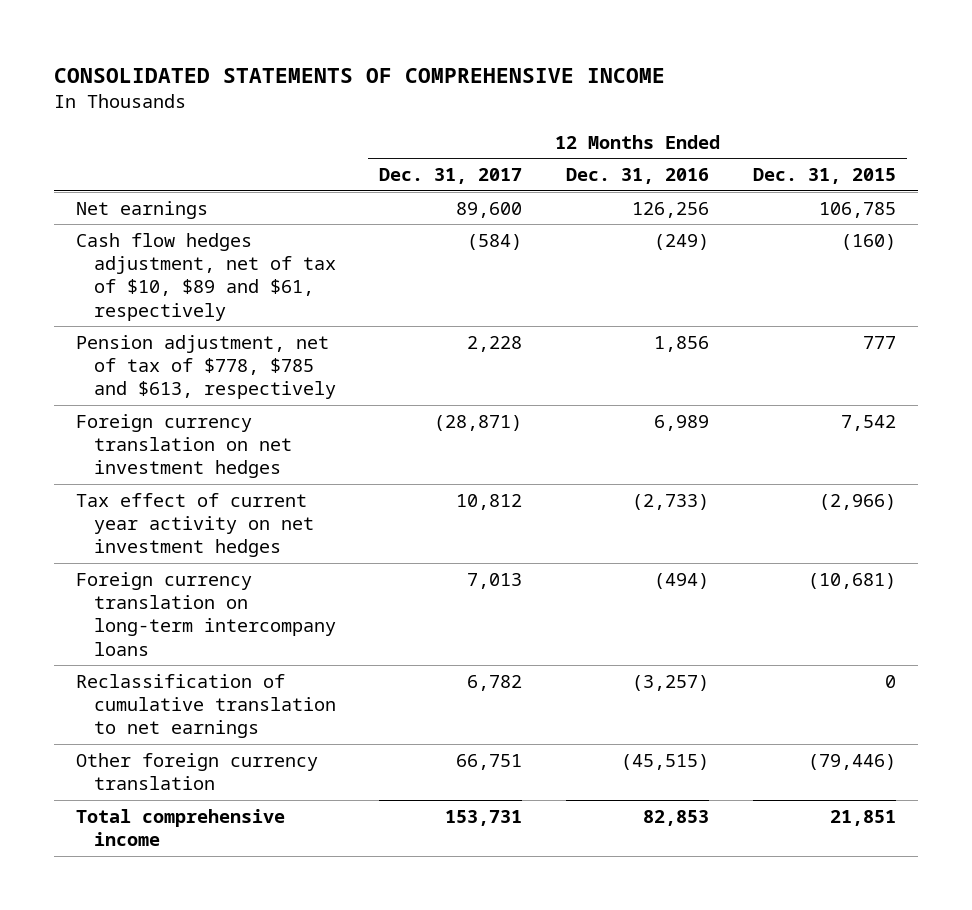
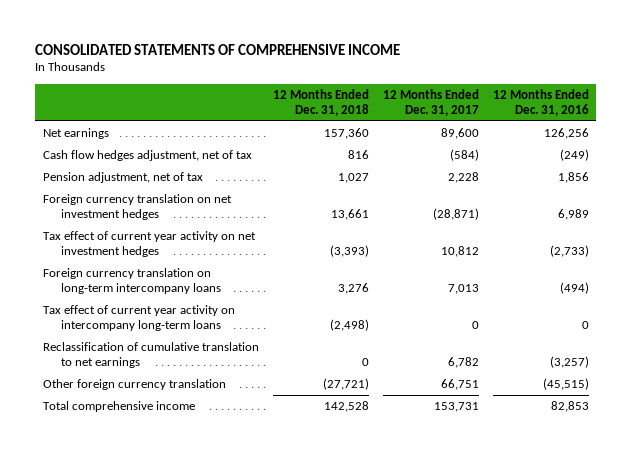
- | 12 Months Ended Dec. 31, 2017 | 12 Months Ended Dec. 31, 2016 | 12 Months Ended Dec. 31, 2015
+ | 12 Months Ended Dec. 31, 2018 | 12 Months Ended Dec. 31, 2017 | 12 Months Ended Dec. 31, 2016
- Cash flow hedges adjustment, net of tax of $10, $89 and $61, respectively | (584) | (249) | (160)
- Pension adjustment, net of tax of $778, $785 and $613, respectively | 2,228 | 1,856 | 777
+ Cash flow hedges adjustment, net of tax | 816 | (584) | (249)
+ Pension adjustment, net of tax | 1,027 | 2,228 | 1,856
+ Tax effect of current year activity on intercompany long-term loans | (2,498) | 0 | 0

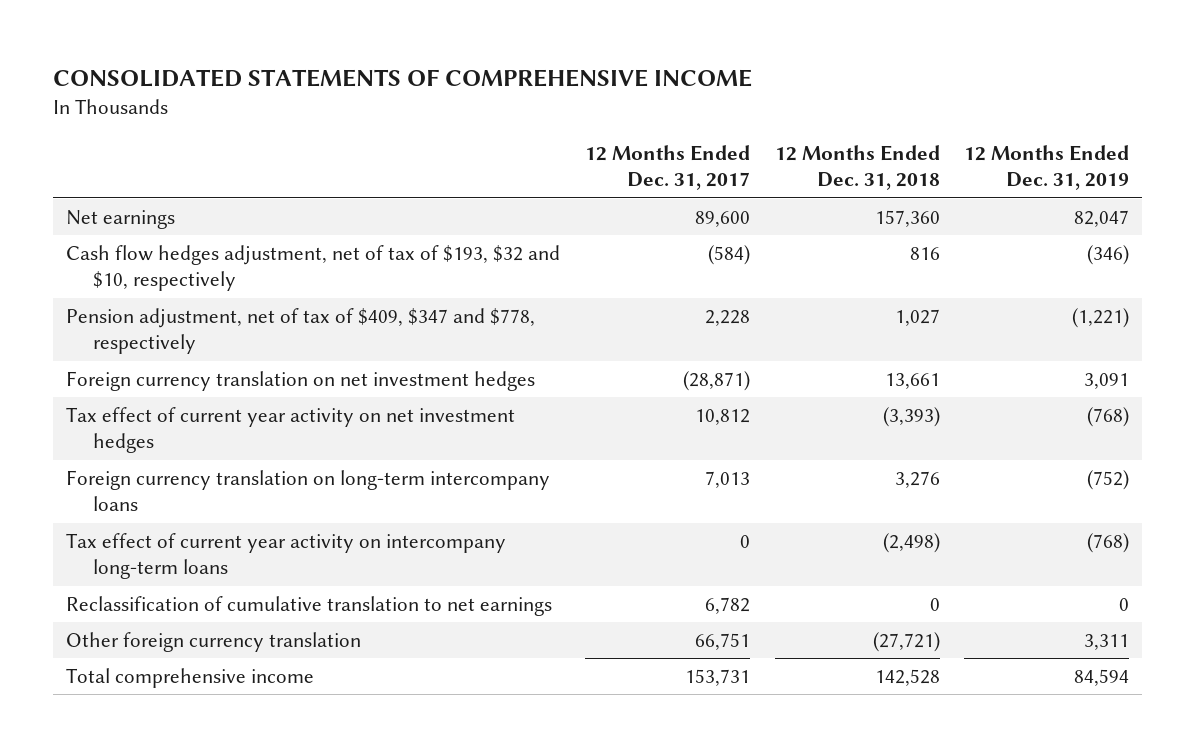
- | 12 Months Ended Dec. 31, 2018 | 12 Months Ended Dec. 31, 2017 | 12 Months Ended Dec. 31, 2016
+ | 12 Months Ended Dec. 31, 2017 | 12 Months Ended Dec. 31, 2018 | 12 Months Ended Dec. 31, 2019
- Cash flow hedges adjustment, net of tax | 816 | (584) | (249)
- Pension adjustment, net of tax | 1,027 | 2,228 | 1,856
+ Cash flow hedges adjustment, net of tax of $193, $32 and $10, respectively | (584) | 816 | (346)
+ Pension adjustment, net of tax of $409, $347 and $778, respectively | 2,228 | 1,027 | (1,221)

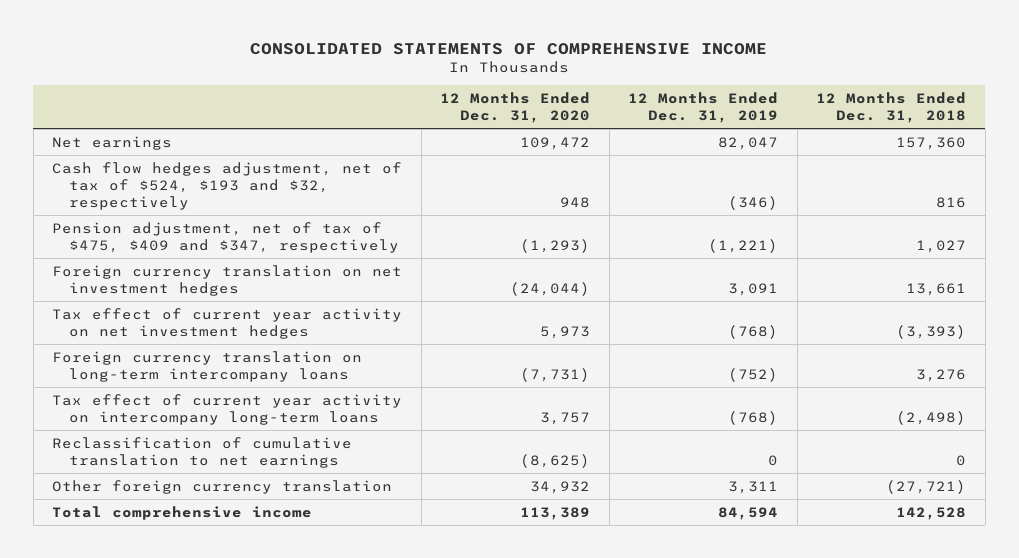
- | 12 Months Ended Dec. 31, 2017 | 12 Months Ended Dec. 31, 2018 | 12 Months Ended Dec. 31, 2019
+ | 12 Months Ended Dec. 31, 2020 | 12 Months Ended Dec. 31, 2019 | 12 Months Ended Dec. 31, 2018
- Cash flow hedges adjustment, net of tax of $193, $32 and $10, respectively | (584) | 816 | (346)
- Pension adjustment, net of tax of $409, $347 and $778, respectively | 2,228 | 1,027 | (1,221)
+ Cash flow hedges adjustment, net of tax of $524, $193 and $32, respectively | 948 | (346) | 816
+ Pension adjustment, net of tax of $475, $409 and $347, respectively | (1,293) | (1,221) | 1,027

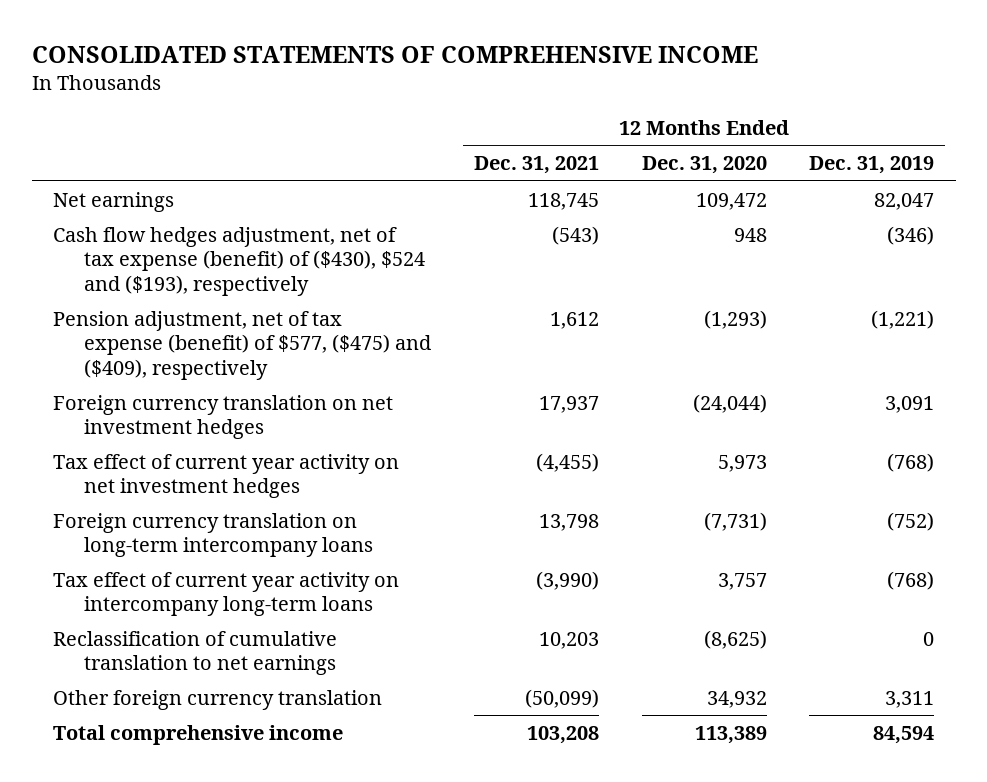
- | 12 Months Ended Dec. 31, 2020 | 12 Months Ended Dec. 31, 2019 | 12 Months Ended Dec. 31, 2018
+ | 12 Months Ended Dec. 31, 2021 | 12 Months Ended Dec. 31, 2020 | 12 Months Ended Dec. 31, 2019
- Cash flow hedges adjustment, net of tax of $524, $193 and $32, respectively | 948 | (346) | 816
- Pension adjustment, net of tax of $475, $409 and $347, respectively | (1,293) | (1,221) | 1,027
+ Cash flow hedges adjustment, net of tax expense (benefit) of ($430), $524 and ($193), respectively | (543) | 948 | (346)
+ Pension adjustment, net of tax expense (benefit) of $577, ($475) and ($409), respectively | 1,612 | (1,293) | (1,221)

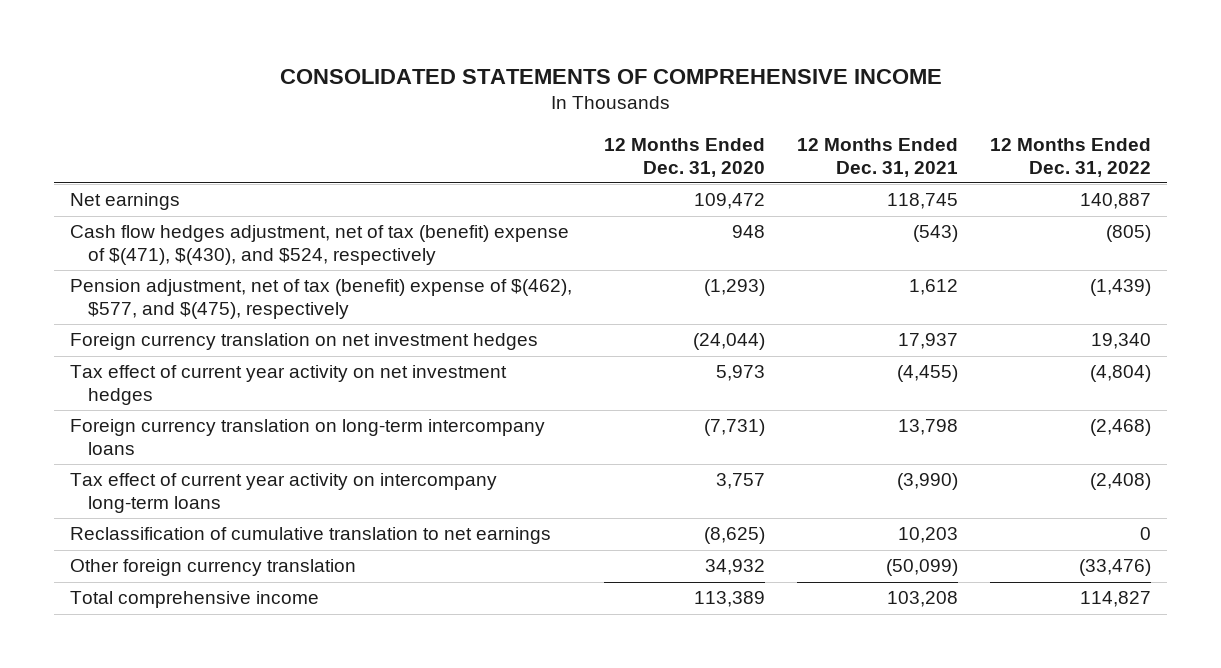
- | 12 Months Ended Dec. 31, 2021 | 12 Months Ended Dec. 31, 2020 | 12 Months Ended Dec. 31, 2019
+ | 12 Months Ended Dec. 31, 2020 | 12 Months Ended Dec. 31, 2021 | 12 Months Ended Dec. 31, 2022
- Cash flow hedges adjustment, net of tax expense (benefit) of ($430), $524 and ($193), respectively | (543) | 948 | (346)
- Pension adjustment, net of tax expense (benefit) of $577, ($475) and ($409), respectively | 1,612 | (1,293) | (1,221)
+ Cash flow hedges adjustment, net of tax (benefit) expense of $(471), $(430), and $524, respectively | 948 | (543) | (805)
+ Pension adjustment, net of tax (benefit) expense of $(462), $577, and $(475), respectively | (1,293) | 1,612 | (1,439)

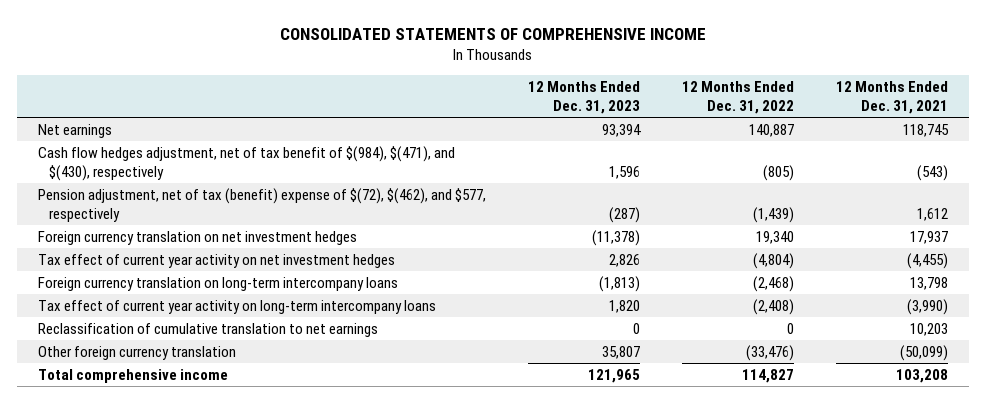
- | 12 Months Ended Dec. 31, 2020 | 12 Months Ended Dec. 31, 2021 | 12 Months Ended Dec. 31, 2022
+ | 12 Months Ended Dec. 31, 2023 | 12 Months Ended Dec. 31, 2022 | 12 Months Ended Dec. 31, 2021
- Cash flow hedges adjustment, net of tax (benefit) expense of $(471), $(430), and $524, respectively | 948 | (543) | (805)
- Pension adjustment, net of tax (benefit) expense of $(462), $577, and $(475), respectively | (1,293) | 1,612 | (1,439)
+ Cash flow hedges adjustment, net of tax benefit of $(984), $(471), and $(430), respectively | 1,596 | (805) | (543)
+ Pension adjustment, net of tax (benefit) expense of $(72), $(462), and $577, respectively | (287) | (1,439) | 1,612
- Tax effect of current year activity on intercompany long-term loans | 3,757 | (3,990) | (2,408)
+ Tax effect of current year activity on long-term intercompany loans | 1,820 | (2,408) | (3,990)

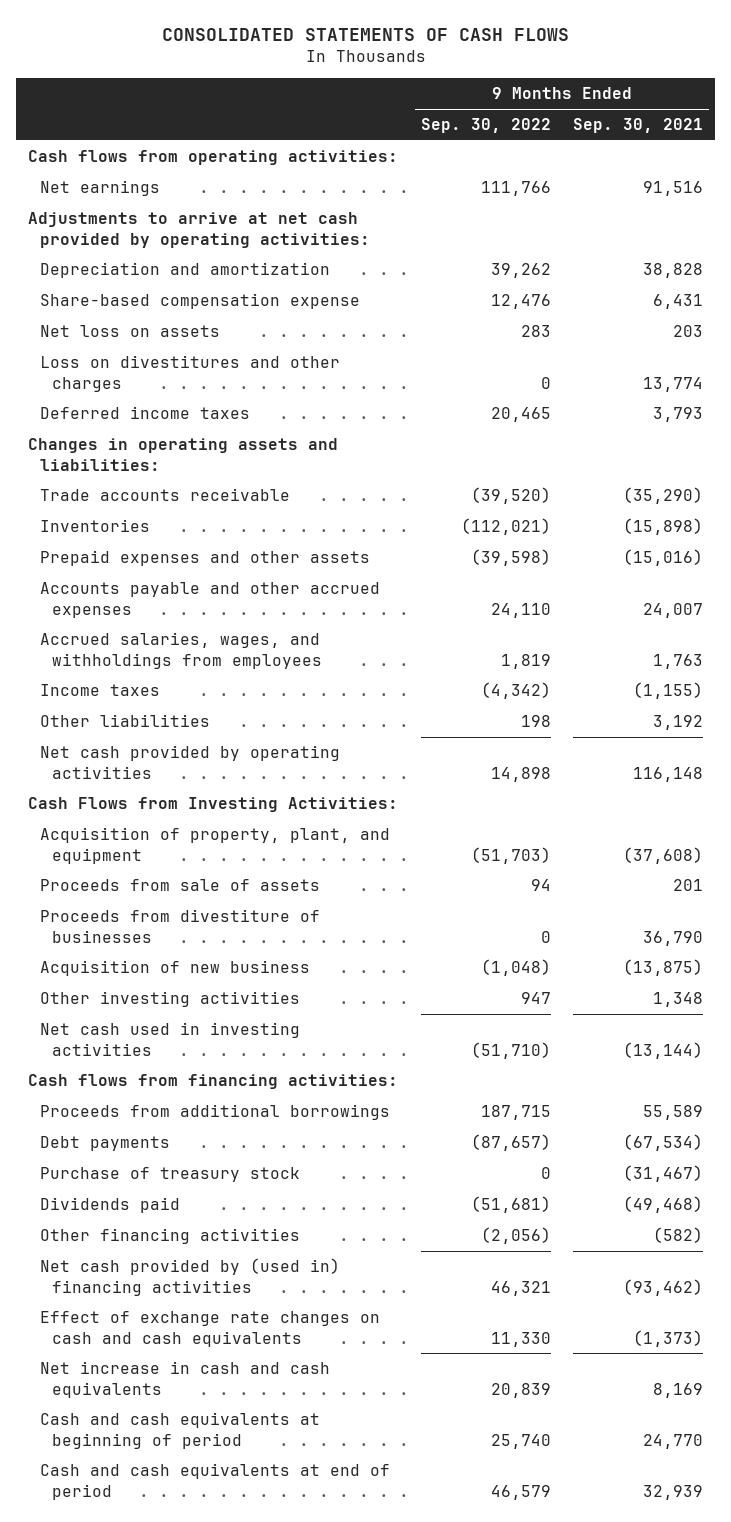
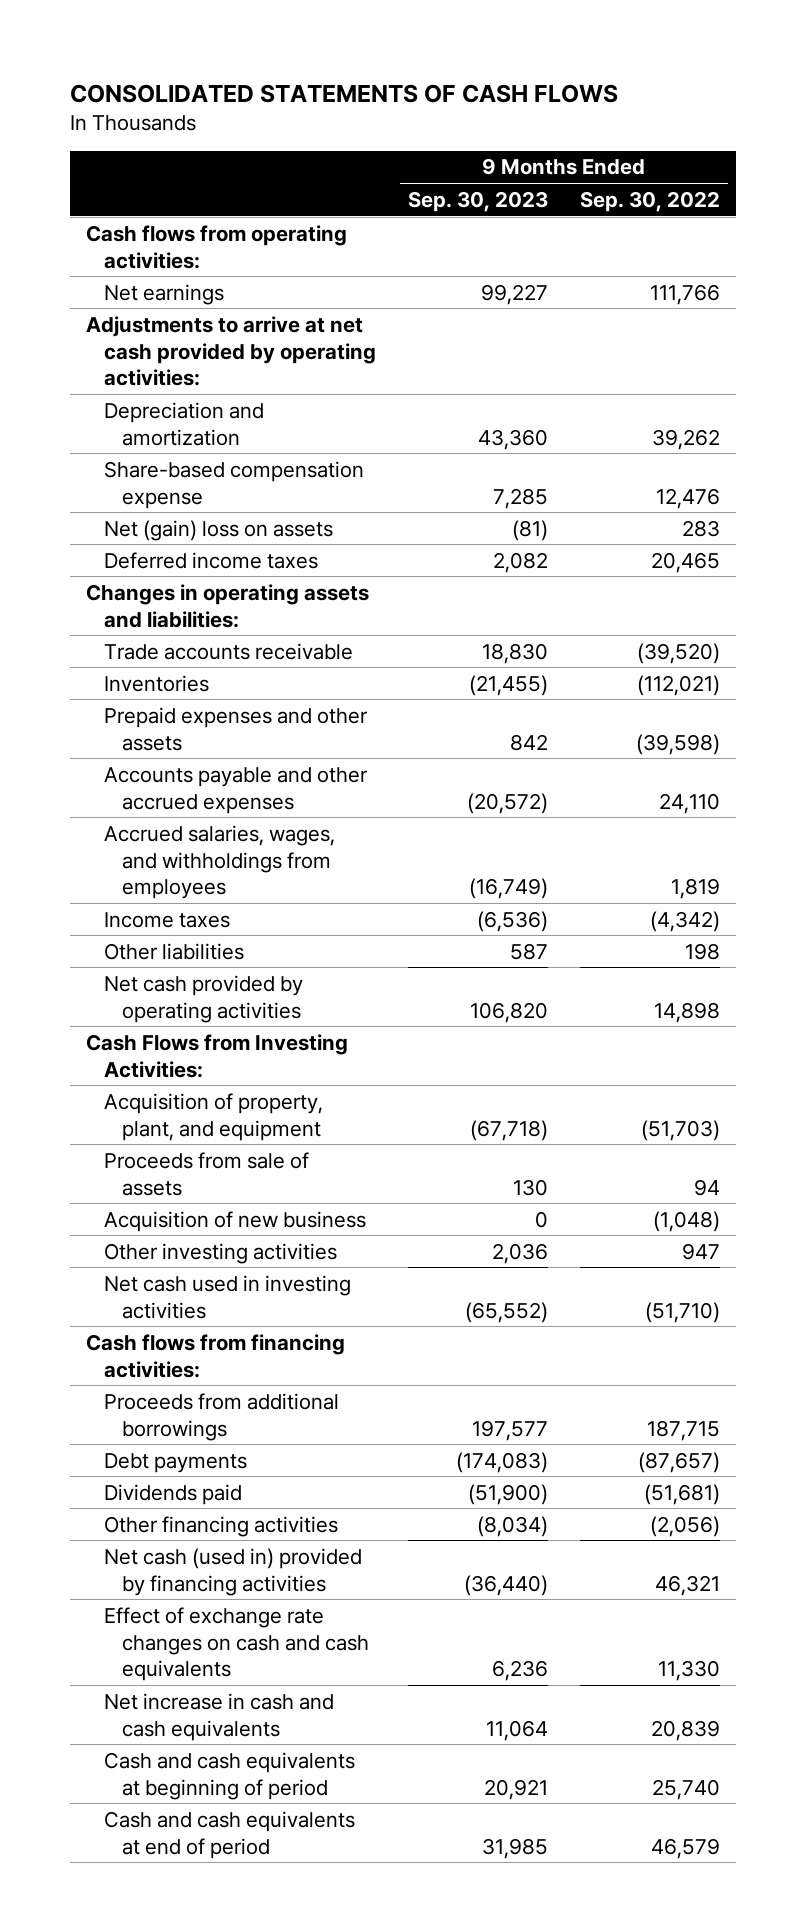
- | 9 Months Ended Sep. 30, 2022 | 9 Months Ended Sep. 30, 2021
+ | 9 Months Ended Sep. 30, 2023 | 9 Months Ended Sep. 30, 2022
- Net loss on assets | 283 | 203
- Loss on divestitures and other charges | 0 | 13,774
+ Net (gain) loss on assets | (81) | 283
- Proceeds from divestiture of businesses | 0 | 36,790
- Purchase of treasury stock | 0 | (31,467)
- Net cash provided by (used in) financing activities | 46,321 | (93,462)
+ Net cash (used in) provided by financing activities | (36,440) | 46,321

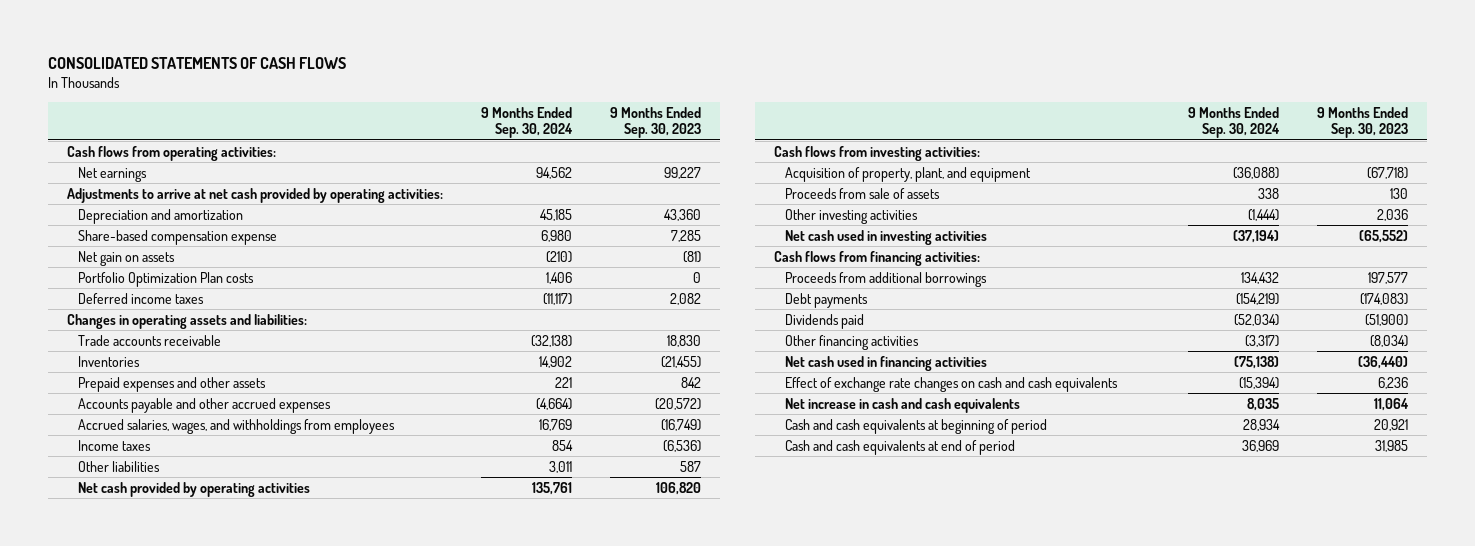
- | 9 Months Ended Sep. 30, 2023 | 9 Months Ended Sep. 30, 2022
+ | 9 Months Ended Sep. 30, 2024 | 9 Months Ended Sep. 30, 2023
- Net (gain) loss on assets | (81) | 283
+ Net gain on assets | (210) | (81)
+ Portfolio Optimization Plan costs | 1,406 | 0
- Cash Flows from Investing Activities:
+ Cash flows from investing activities:
- Acquisition of new business | 0 | (1,048)
- Net cash (used in) provided by financing activities | (36,440) | 46,321
+ Net cash used in financing activities | (75,138) | (36,440)

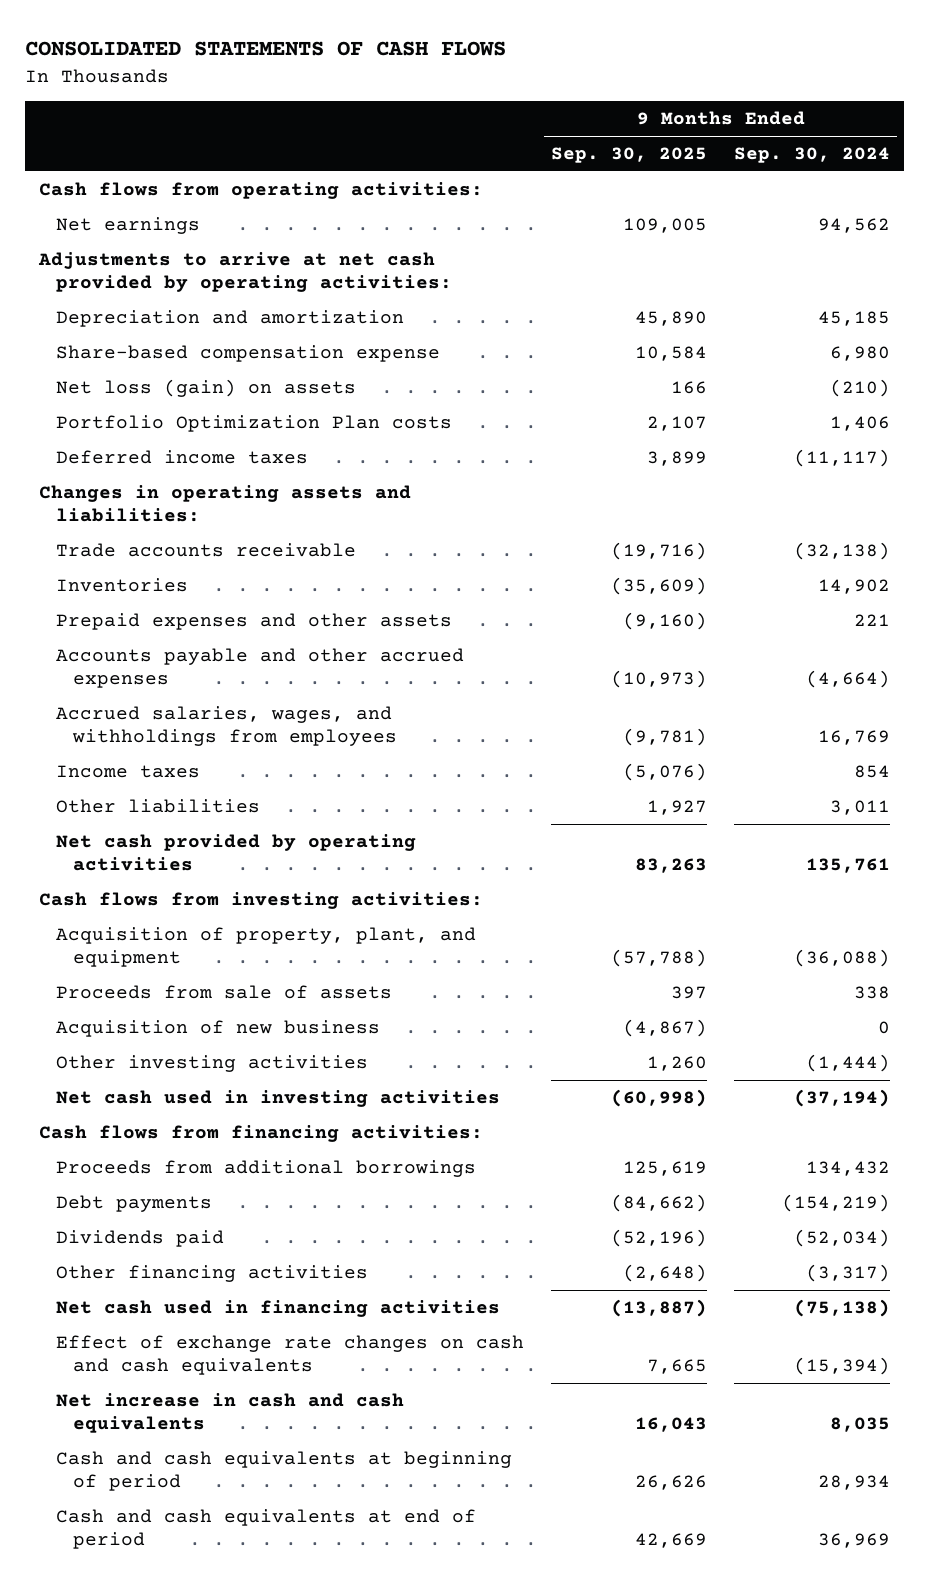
- | 9 Months Ended Sep. 30, 2024 | 9 Months Ended Sep. 30, 2023
+ | 9 Months Ended Sep. 30, 2025 | 9 Months Ended Sep. 30, 2024
- Net gain on assets | (210) | (81)
+ Net loss (gain) on assets | 166 | (210)
+ Acquisition of new business | (4,867) | 0

